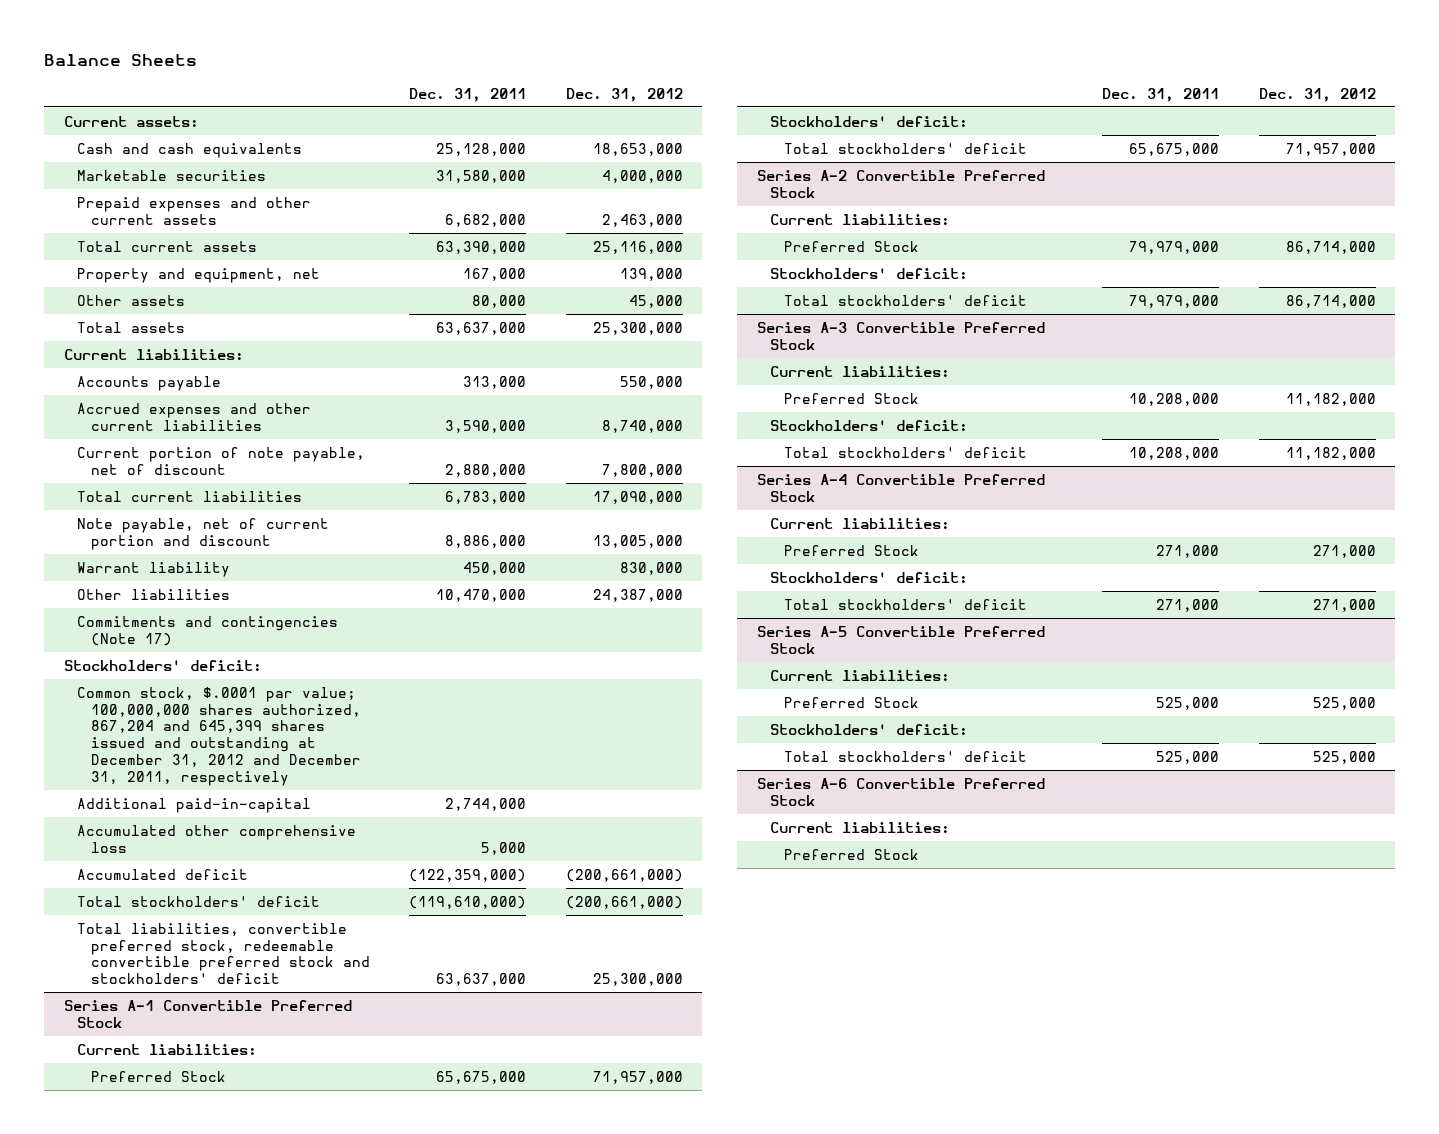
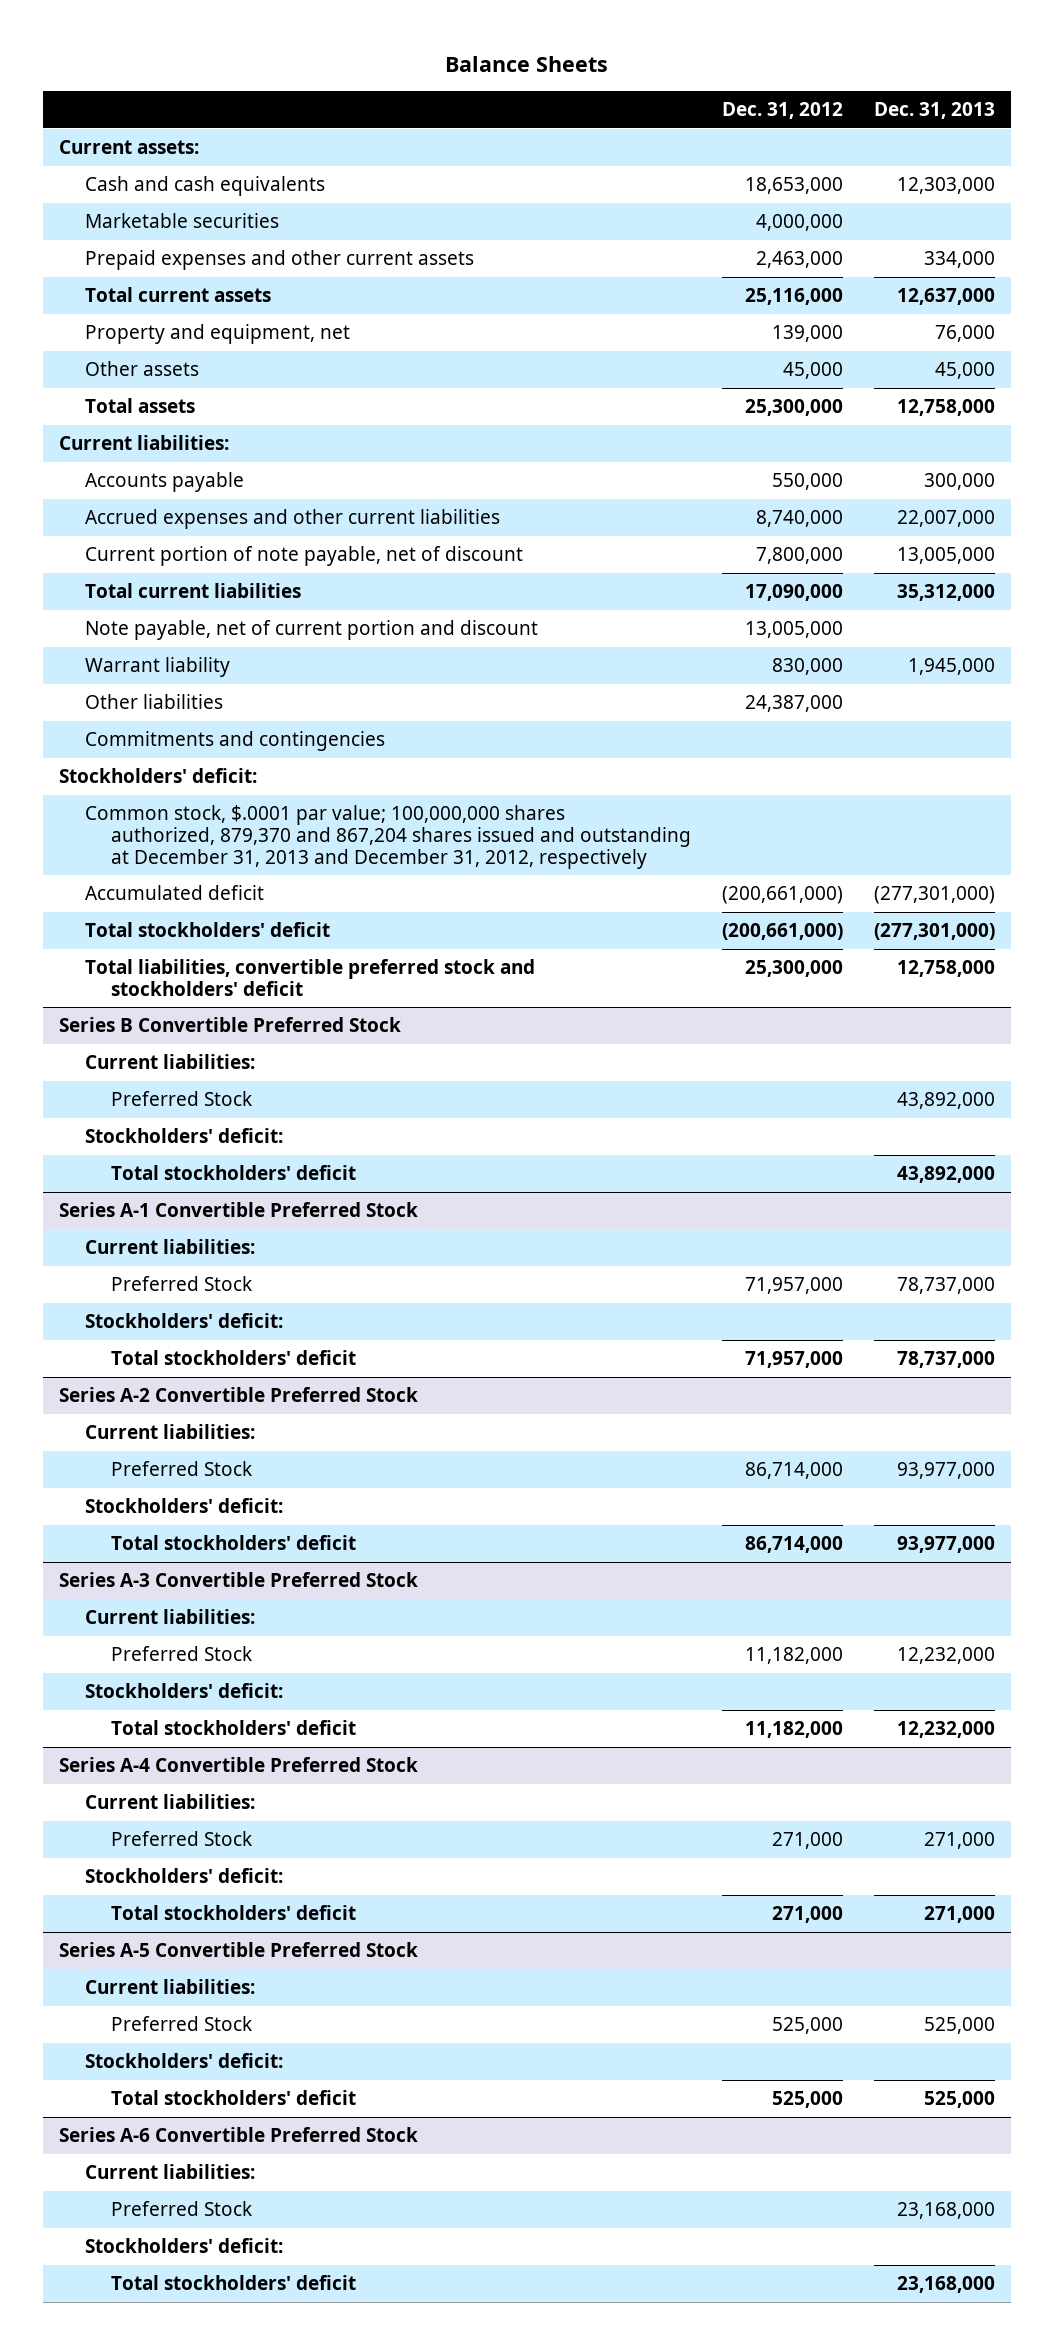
- | Dec. 31, 2011 | Dec. 31, 2012
+ | Dec. 31, 2012 | Dec. 31, 2013
- Commitments and contingencies (Note 17)
+ Commitments and contingencies
- Common stock, $.0001 par value; 100,000,000 shares authorized, 867,204 and 645,399 shares issued and outstanding at December 31, 2012 and December 31, 2011, respectively
- Additional paid-in-capital | 2,744,000 |
- Accumulated other comprehensive loss | 5,000 |
+ Common stock, $.0001 par value; 100,000,000 shares authorized, 879,370 and 867,204 shares issued and outstanding at December 31, 2013 and December 31, 2012, respectively
- Total liabilities, convertible preferred stock, redeemable convertible preferred stock and stockholders' deficit | 63,637,000 | 25,300,000
+ Total liabilities, convertible preferred stock and stockholders' deficit | 25,300,000 | 12,758,000
+ Series B Convertible Preferred Stock
+ Current liabilities:
+ Preferred Stock | | 43,892,000
+ Stockholders' deficit:
+ Total stockholders' deficit | | 43,892,000
@ Series A-6 Convertible Preferred Stock
+ Stockholders' deficit:
+ Total stockholders' deficit | | 23,168,000

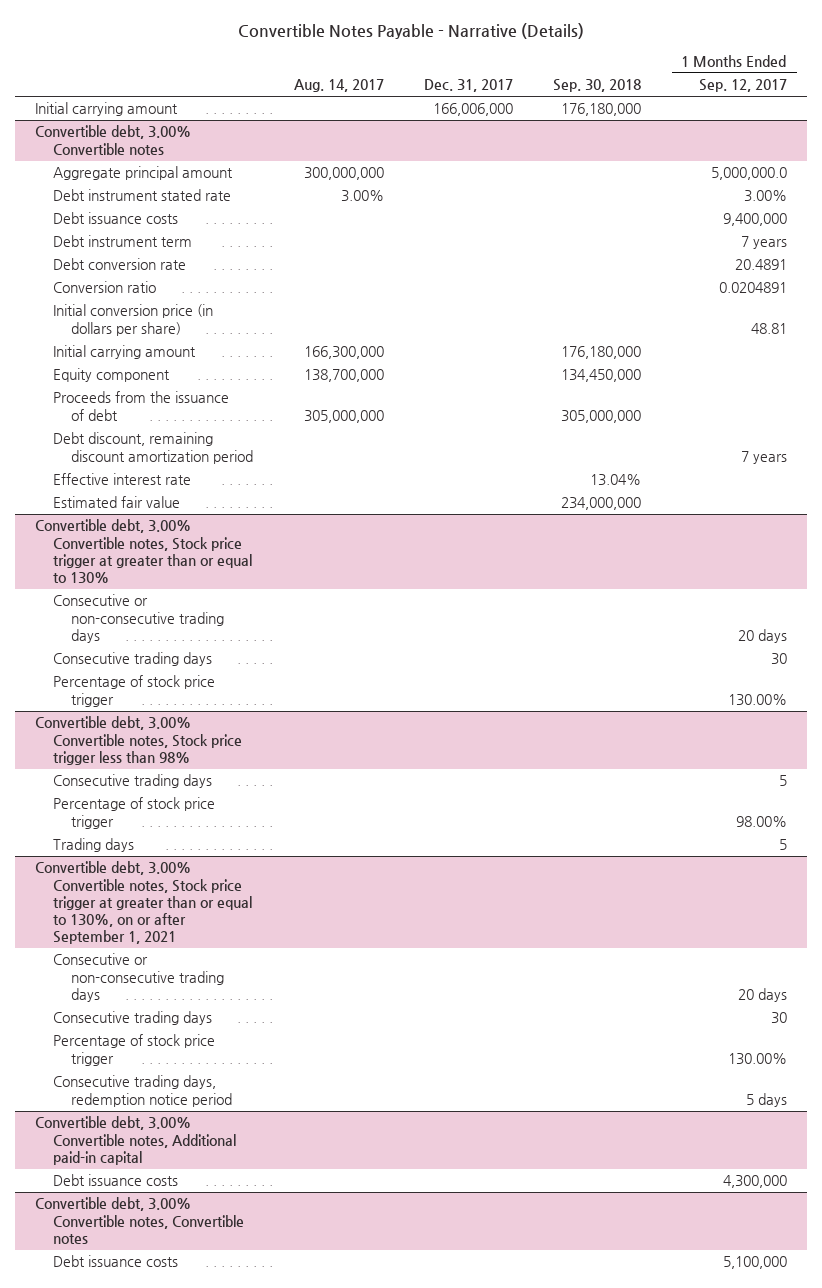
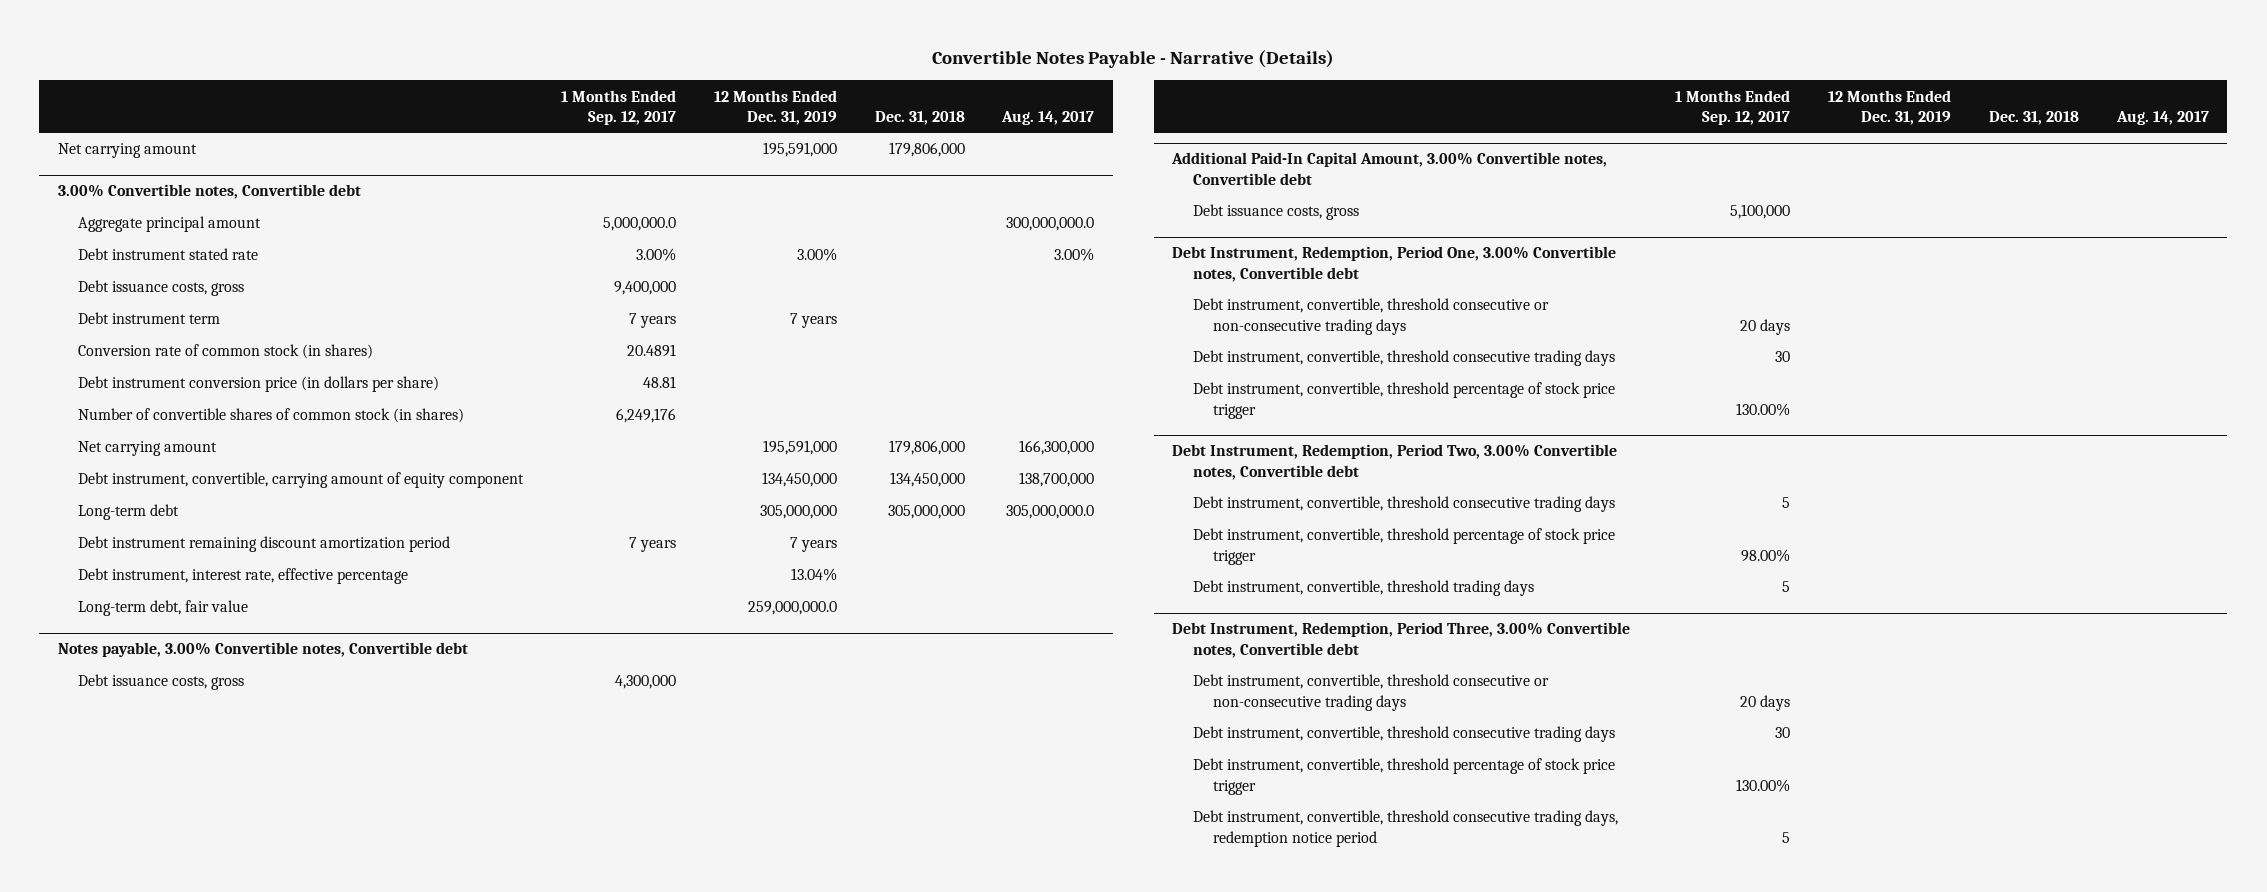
- | Aug. 14, 2017 | Dec. 31, 2017 | Sep. 30, 2018 | 1 Months Ended Sep. 12, 2017
+ | 1 Months Ended Sep. 12, 2017 | 12 Months Ended Dec. 31, 2019 | Dec. 31, 2018 | Aug. 14, 2017
- Initial carrying amount | | 166,006,000 | 176,180,000 |
- Convertible debt, 3.00% Convertible notes
- Aggregate principal amount | 300,000,000 | | | 5,000,000.0
+ Net carrying amount | | 195,591,000 | 179,806,000 |
+ 3.00% Convertible notes, Convertible debt
+ Aggregate principal amount | 5,000,000.0 | | | 300,000,000.0
- Debt issuance costs | | | | 9,400,000
+ Debt issuance costs, gross | 9,400,000 | | |
- Debt conversion rate | | | | 20.4891
- Conversion ratio | | | | 0.0204891
- Initial conversion price (in dollars per share) | | | | 48.81
- Initial carrying amount | 166,300,000 | | 176,180,000 |
- Equity component | 138,700,000 | | 134,450,000 |
- Proceeds from the issuance of debt | 305,000,000 | | 305,000,000 |
- Debt discount, remaining discount amortization period | | | | 7 years
- Effective interest rate | | | 13.04% |
- Estimated fair value | | | 234,000,000 |
- Convertible debt, 3.00% Convertible notes, Stock price trigger at greater than or equal to 130%
- Consecutive or non-consecutive trading days | | | | 20 days
- Consecutive trading days | | | | 30
- Percentage of stock price trigger | | | | 130.00%
- Convertible debt, 3.00% Convertible notes, Stock price trigger less than 98%
- Consecutive trading days | | | | 5
- Percentage of stock price trigger | | | | 98.00%
- Trading days | | | | 5
- Convertible debt, 3.00% Convertible notes, Stock price trigger at greater than or equal to 130%, on or after September 1, 2021
- Consecutive or non-consecutive trading days | | | | 20 days
- Consecutive trading days | | | | 30
- Percentage of stock price trigger | | | | 130.00%
- Consecutive trading days, redemption notice period | | | | 5 days
- Convertible debt, 3.00% Convertible notes, Additional paid-in capital
- Debt issuance costs | | | | 4,300,000
- Convertible debt, 3.00% Convertible notes, Convertible notes
- Debt issuance costs | | | | 5,100,000
+ Conversion rate of common stock (in shares) | 20.4891 | | |
+ Debt instrument conversion price (in dollars per share) | 48.81 | | |
+ Number of convertible shares of common stock (in shares) | 6,249,176 | | |
+ Net carrying amount | | 195,591,000 | 179,806,000 | 166,300,000
+ Debt instrument, convertible, carrying amount of equity component | | 134,450,000 | 134,450,000 | 138,700,000
+ Long-term debt | | 305,000,000 | 305,000,000 | 305,000,000.0
+ Debt instrument remaining discount amortization period | 7 years | 7 years | |
+ Debt instrument, interest rate, effective percentage | | 13.04% | |
+ Long-term debt, fair value | | 259,000,000.0 | |
+ Notes payable, 3.00% Convertible notes, Convertible debt
+ Debt issuance costs, gross | 4,300,000 | | |
+ Additional Paid-In Capital Amount, 3.00% Convertible notes, Convertible debt
+ Debt issuance costs, gross | 5,100,000 | | |
+ Debt Instrument, Redemption, Period One, 3.00% Convertible notes, Convertible debt
+ Debt instrument, convertible, threshold consecutive or non-consecutive trading days | 20 days | | |
+ Debt instrument, convertible, threshold consecutive trading days | 30 | | |
+ Debt instrument, convertible, threshold percentage of stock price trigger | 130.00% | | |
+ Debt Instrument, Redemption, Period Two, 3.00% Convertible notes, Convertible debt
+ Debt instrument, convertible, threshold consecutive trading days | 5 | | |
+ Debt instrument, convertible, threshold percentage of stock price trigger | 98.00% | | |
+ Debt instrument, convertible, threshold trading days | 5 | | |
+ Debt Instrument, Redemption, Period Three, 3.00% Convertible notes, Convertible debt
+ Debt instrument, convertible, threshold consecutive or non-consecutive trading days | 20 days | | |
+ Debt instrument, convertible, threshold consecutive trading days | 30 | | |
+ Debt instrument, convertible, threshold percentage of stock price trigger | 130.00% | | |
+ Debt instrument, convertible, threshold consecutive trading days, redemption notice period | 5 | | |

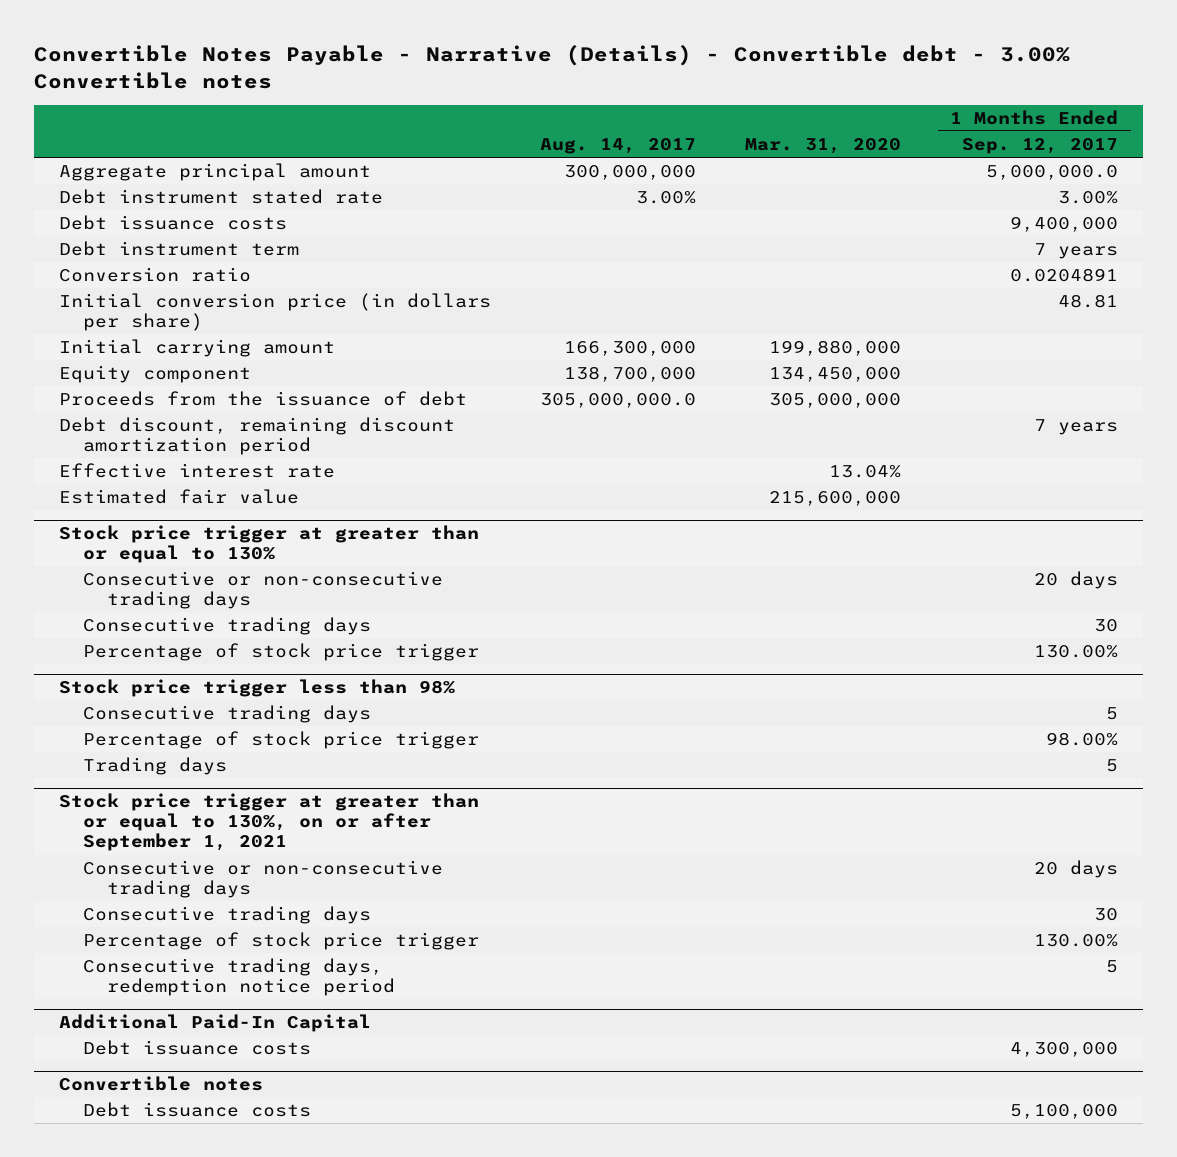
- Convertible Notes Payable - Narrative (Details)
+ Convertible Notes Payable - Narrative (Details) - Convertible debt - 3.00% Convertible notes
- | 1 Months Ended Sep. 12, 2017 | 12 Months Ended Dec. 31, 2019 | Dec. 31, 2018 | Aug. 14, 2017
+ | Aug. 14, 2017 | Mar. 31, 2020 | 1 Months Ended Sep. 12, 2017
- Net carrying amount | | 195,591,000 | 179,806,000 |
- 3.00% Convertible notes, Convertible debt
- Aggregate principal amount | 5,000,000.0 | | | 300,000,000.0
+ Aggregate principal amount | 300,000,000 | | 5,000,000.0
- Debt issuance costs, gross | 9,400,000 | | |
+ Debt issuance costs | | | 9,400,000
- Conversion rate of common stock (in shares) | 20.4891 | | |
- Debt instrument conversion price (in dollars per share) | 48.81 | | |
- Number of convertible shares of common stock (in shares) | 6,249,176 | | |
- Net carrying amount | | 195,591,000 | 179,806,000 | 166,300,000
- Debt instrument, convertible, carrying amount of equity component | | 134,450,000 | 134,450,000 | 138,700,000
- Long-term debt | | 305,000,000 | 305,000,000 | 305,000,000.0
- Debt instrument remaining discount amortization period | 7 years | 7 years | |
- Debt instrument, interest rate, effective percentage | | 13.04% | |
- Long-term debt, fair value | | 259,000,000.0 | |
- Notes payable, 3.00% Convertible notes, Convertible debt
- Debt issuance costs, gross | 4,300,000 | | |
- Additional Paid-In Capital Amount, 3.00% Convertible notes, Convertible debt
- Debt issuance costs, gross | 5,100,000 | | |
- Debt Instrument, Redemption, Period One, 3.00% Convertible notes, Convertible debt
- Debt instrument, convertible, threshold consecutive or non-consecutive trading days | 20 days | | |
- Debt instrument, convertible, threshold consecutive trading days | 30 | | |
- Debt instrument, convertible, threshold percentage of stock price trigger | 130.00% | | |
- Debt Instrument, Redemption, Period Two, 3.00% Convertible notes, Convertible debt
- Debt instrument, convertible, threshold consecutive trading days | 5 | | |
- Debt instrument, convertible, threshold percentage of stock price trigger | 98.00% | | |
- Debt instrument, convertible, threshold trading days | 5 | | |
- Debt Instrument, Redemption, Period Three, 3.00% Convertible notes, Convertible debt
- Debt instrument, convertible, threshold consecutive or non-consecutive trading days | 20 days | | |
- Debt instrument, convertible, threshold consecutive trading days | 30 | | |
- Debt instrument, convertible, threshold percentage of stock price trigger | 130.00% | | |
- Debt instrument, convertible, threshold consecutive trading days, redemption notice period | 5 | | |
+ Conversion ratio | | | 0.0204891
+ Initial conversion price (in dollars per share) | | | 48.81
+ Initial carrying amount | 166,300,000 | 199,880,000 |
+ Equity component | 138,700,000 | 134,450,000 |
+ Proceeds from the issuance of debt | 305,000,000.0 | 305,000,000 |
+ Debt discount, remaining discount amortization period | | | 7 years
+ Effective interest rate | | 13.04% |
+ Estimated fair value | | 215,600,000 |
+ Stock price trigger at greater than or equal to 130%
+ Consecutive or non-consecutive trading days | | | 20 days
+ Consecutive trading days | | | 30
+ Percentage of stock price trigger | | | 130.00%
+ Stock price trigger less than 98%
+ Consecutive trading days | | | 5
+ Percentage of stock price trigger | | | 98.00%
+ Trading days | | | 5
+ Stock price trigger at greater than or equal to 130%, on or after September 1, 2021
+ Consecutive or non-consecutive trading days | | | 20 days
+ Consecutive trading days | | | 30
+ Percentage of stock price trigger | | | 130.00%
+ Consecutive trading days, redemption notice period | | | 5
+ Additional Paid-In Capital
+ Debt issuance costs | | | 4,300,000
+ Convertible notes
+ Debt issuance costs | | | 5,100,000

